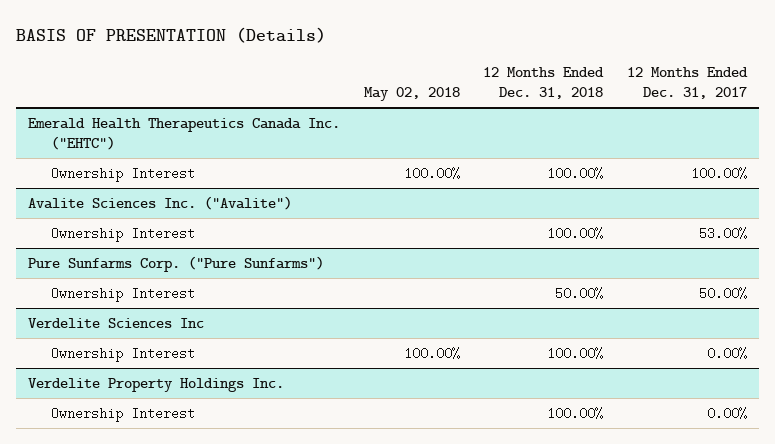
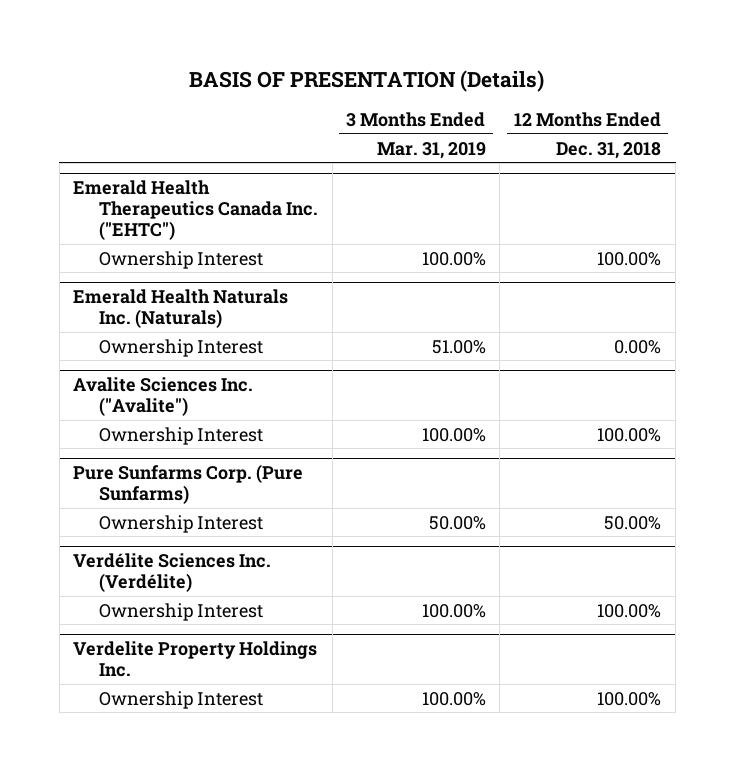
- | May 02, 2018 | 12 Months Ended Dec. 31, 2018 | 12 Months Ended Dec. 31, 2017
+ | 3 Months Ended Mar. 31, 2019 | 12 Months Ended Dec. 31, 2018
+ Emerald Health Naturals Inc. (Naturals)
+ Ownership Interest | 51.00% | 0.00%
- Pure Sunfarms Corp. ("Pure Sunfarms")
+ Pure Sunfarms Corp. (Pure Sunfarms)
- Verdelite Sciences Inc
+ Verdélite Sciences Inc. (Verdélite)

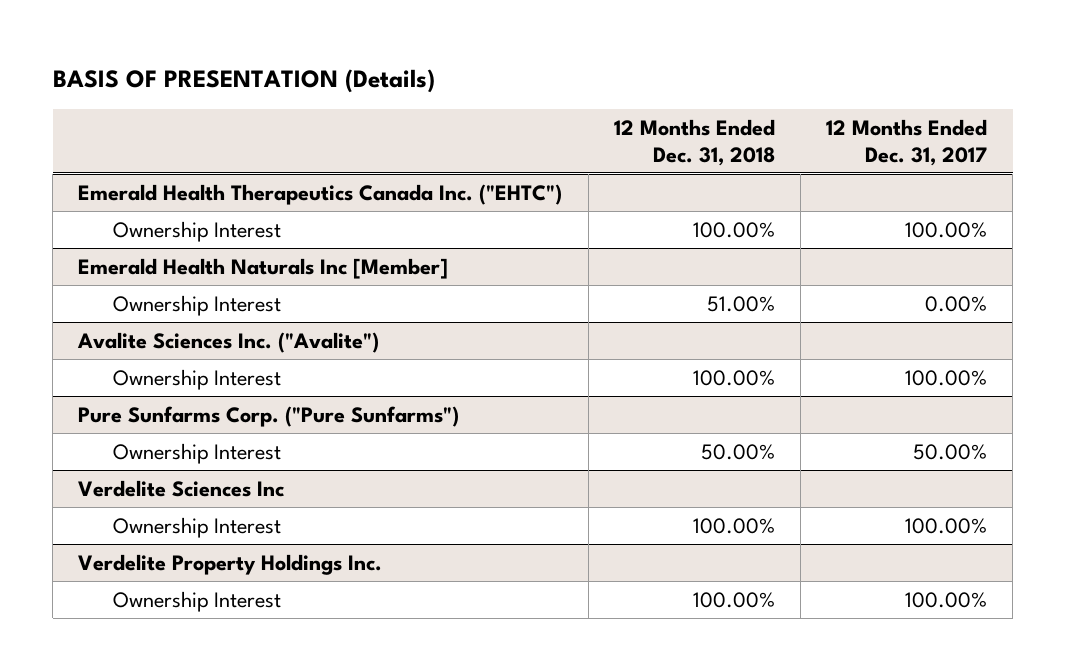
- | 3 Months Ended Mar. 31, 2019 | 12 Months Ended Dec. 31, 2018
+ | 12 Months Ended Dec. 31, 2018 | 12 Months Ended Dec. 31, 2017
- Emerald Health Naturals Inc. (Naturals)
- Ownership Interest | 51.00% | 0.00%
+ Emerald Health Naturals Inc [Member]
+ Ownership Interest | 51.00% | 0.00%
- Pure Sunfarms Corp. (Pure Sunfarms)
+ Pure Sunfarms Corp. ("Pure Sunfarms")
- Verdélite Sciences Inc. (Verdélite)
+ Verdelite Sciences Inc

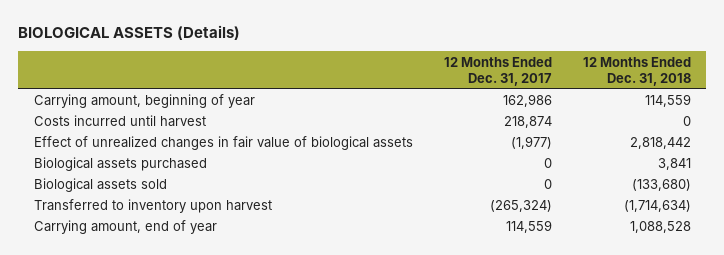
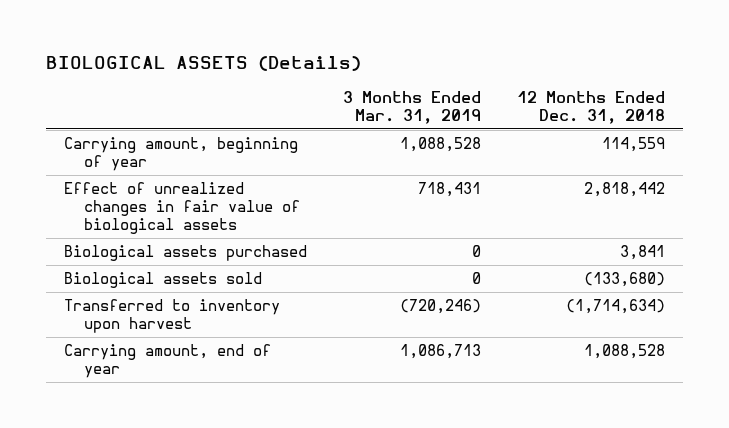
- | 12 Months Ended Dec. 31, 2017 | 12 Months Ended Dec. 31, 2018
+ | 3 Months Ended Mar. 31, 2019 | 12 Months Ended Dec. 31, 2018
- Costs incurred until harvest | 218,874 | 0

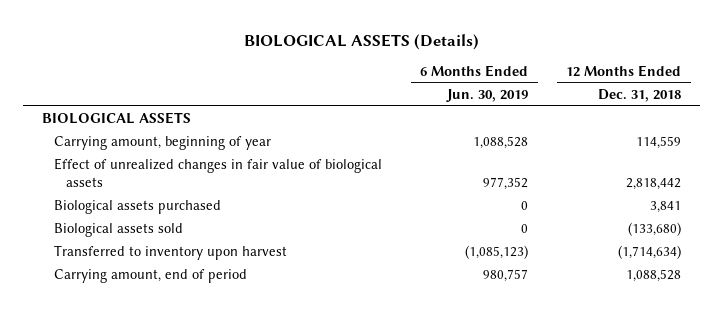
- | 3 Months Ended Mar. 31, 2019 | 12 Months Ended Dec. 31, 2018
+ | 6 Months Ended Jun. 30, 2019 | 12 Months Ended Dec. 31, 2018
+ BIOLOGICAL ASSETS
- Carrying amount, end of year | 1,086,713 | 1,088,528
+ Carrying amount, end of period | 980,757 | 1,088,528

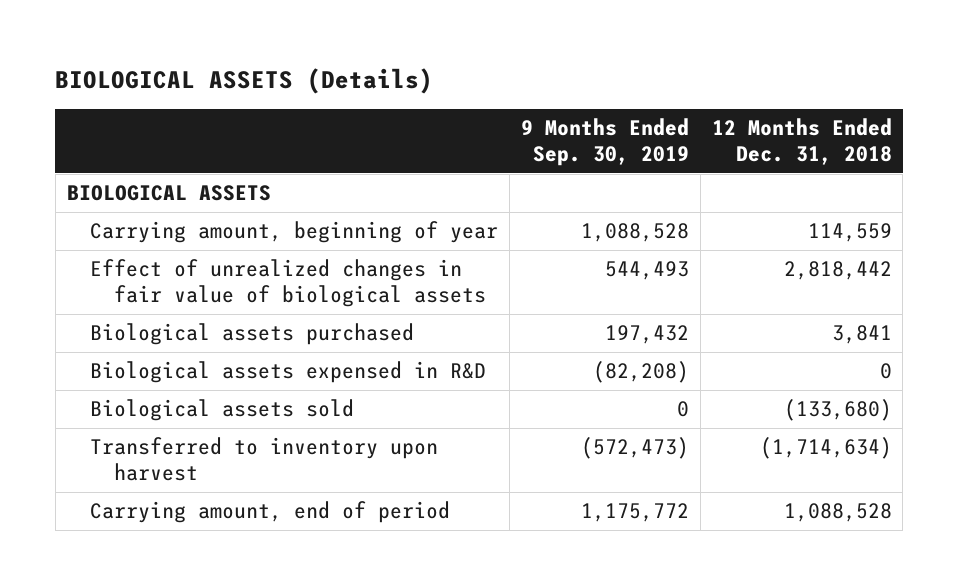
- | 6 Months Ended Jun. 30, 2019 | 12 Months Ended Dec. 31, 2018
+ | 9 Months Ended Sep. 30, 2019 | 12 Months Ended Dec. 31, 2018
+ Biological assets expensed in R&D | (82,208) | 0

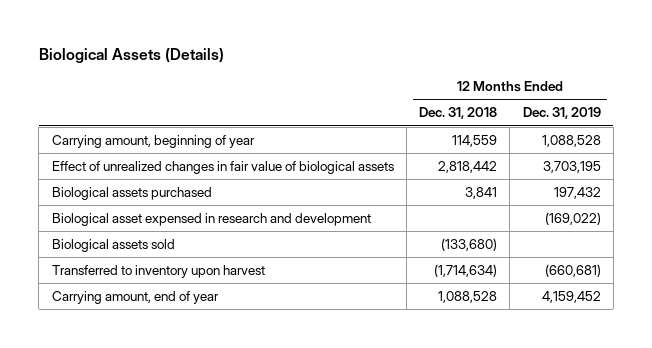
- BIOLOGICAL ASSETS (Details)
+ Biological Assets (Details)
- | 9 Months Ended Sep. 30, 2019 | 12 Months Ended Dec. 31, 2018
+ | 12 Months Ended Dec. 31, 2018 | 12 Months Ended Dec. 31, 2019
- BIOLOGICAL ASSETS
- Biological assets expensed in R&D | (82,208) | 0
+ Biological asset expensed in research and development | | (169,022)
- Carrying amount, end of period | 1,175,772 | 1,088,528
+ Carrying amount, end of year | 1,088,528 | 4,159,452

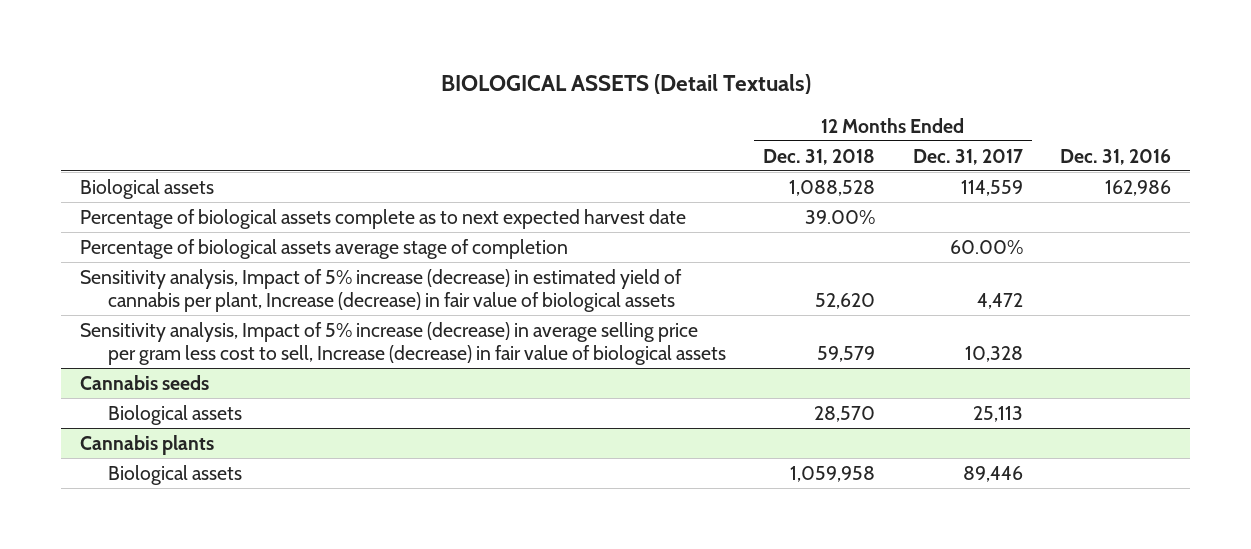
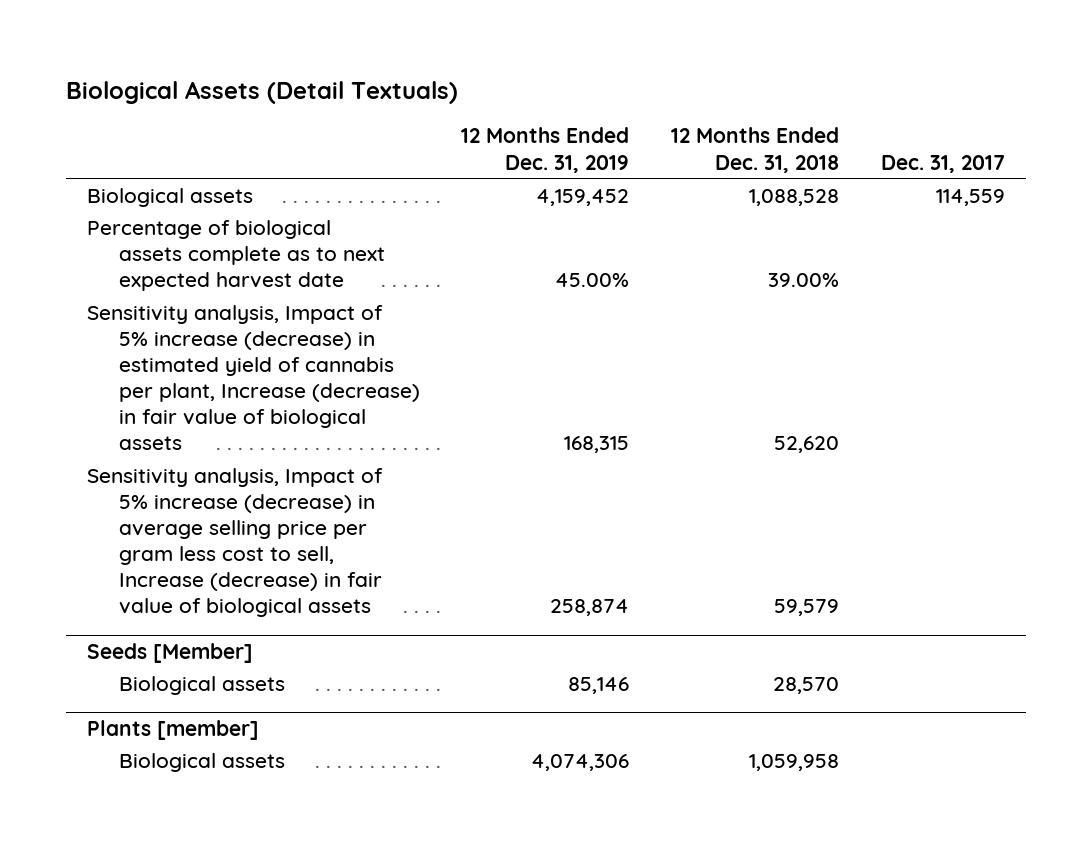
- BIOLOGICAL ASSETS (Detail Textuals)
+ Biological Assets (Detail Textuals)
- | 12 Months Ended Dec. 31, 2018 | 12 Months Ended Dec. 31, 2017 | Dec. 31, 2016
+ | 12 Months Ended Dec. 31, 2019 | 12 Months Ended Dec. 31, 2018 | Dec. 31, 2017
- Percentage of biological assets average stage of completion | | 60.00% |
- Cannabis seeds
+ Seeds [Member]
- Cannabis plants
+ Plants [member]

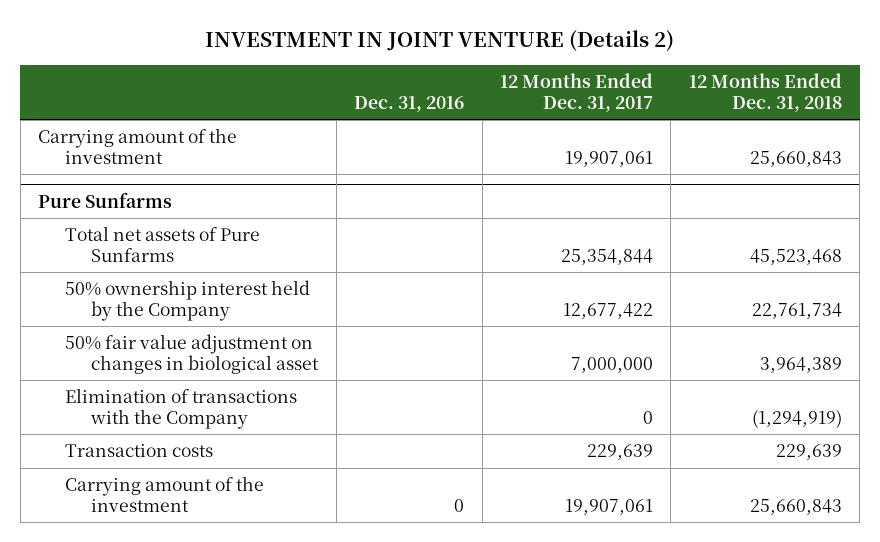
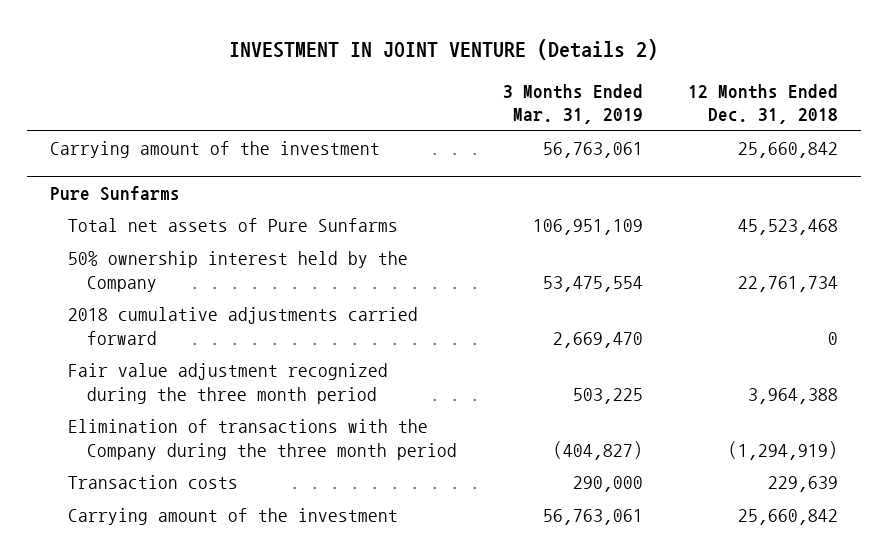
- | Dec. 31, 2016 | 12 Months Ended Dec. 31, 2017 | 12 Months Ended Dec. 31, 2018
+ | 3 Months Ended Mar. 31, 2019 | 12 Months Ended Dec. 31, 2018
- Carrying amount of the investment | | 19,907,061 | 25,660,843
+ Carrying amount of the investment | 56,763,061 | 25,660,842
@ Pure Sunfarms
- 50% fair value adjustment on changes in biological asset | | 7,000,000 | 3,964,389
- Elimination of transactions with the Company | | 0 | (1,294,919)
+ 2018 cumulative adjustments carried forward | 2,669,470 | 0
+ Fair value adjustment recognized during the three month period | 503,225 | 3,964,388
+ Elimination of transactions with the Company during the three month period | (404,827) | (1,294,919)
- Carrying amount of the investment | 0 | 19,907,061 | 25,660,843
+ Carrying amount of the investment | 56,763,061 | 25,660,842

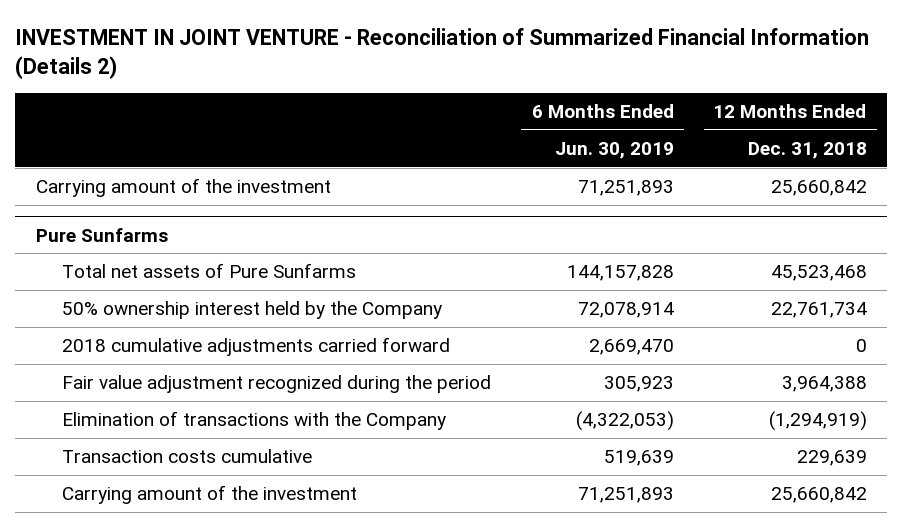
- INVESTMENT IN JOINT VENTURE (Details 2)
+ INVESTMENT IN JOINT VENTURE - Reconciliation of Summarized Financial Information (Details 2)
- | 3 Months Ended Mar. 31, 2019 | 12 Months Ended Dec. 31, 2018
+ | 6 Months Ended Jun. 30, 2019 | 12 Months Ended Dec. 31, 2018
@ Pure Sunfarms
- Fair value adjustment recognized during the three month period | 503,225 | 3,964,388
- Elimination of transactions with the Company during the three month period | (404,827) | (1,294,919)
- Transaction costs | 290,000 | 229,639
+ Fair value adjustment recognized during the period | 305,923 | 3,964,388
+ Elimination of transactions with the Company | (4,322,053) | (1,294,919)
+ Transaction costs cumulative | 519,639 | 229,639

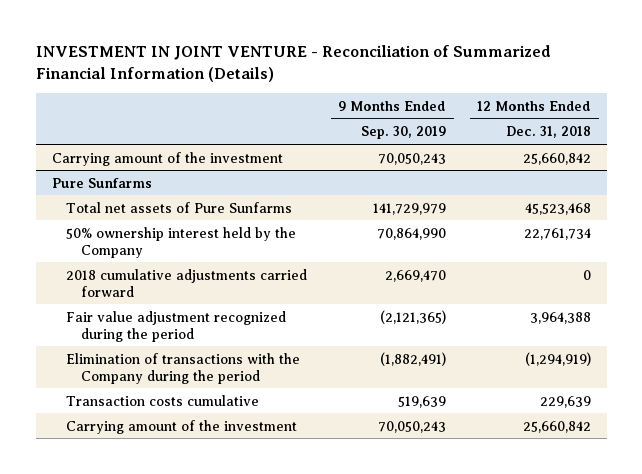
- INVESTMENT IN JOINT VENTURE - Reconciliation of Summarized Financial Information (Details 2)
+ INVESTMENT IN JOINT VENTURE - Reconciliation of Summarized Financial Information (Details)
- | 6 Months Ended Jun. 30, 2019 | 12 Months Ended Dec. 31, 2018
+ | 9 Months Ended Sep. 30, 2019 | 12 Months Ended Dec. 31, 2018
@ Pure Sunfarms
- Elimination of transactions with the Company | (4,322,053) | (1,294,919)
+ Elimination of transactions with the Company during the period | (1,882,491) | (1,294,919)

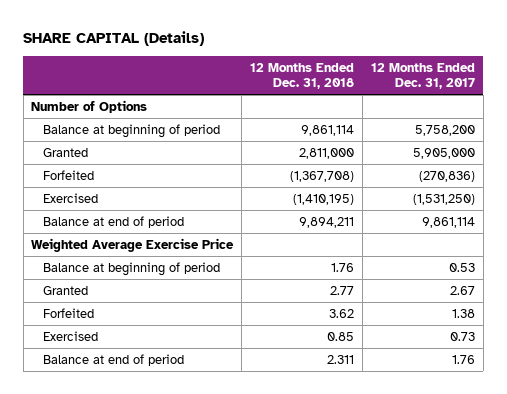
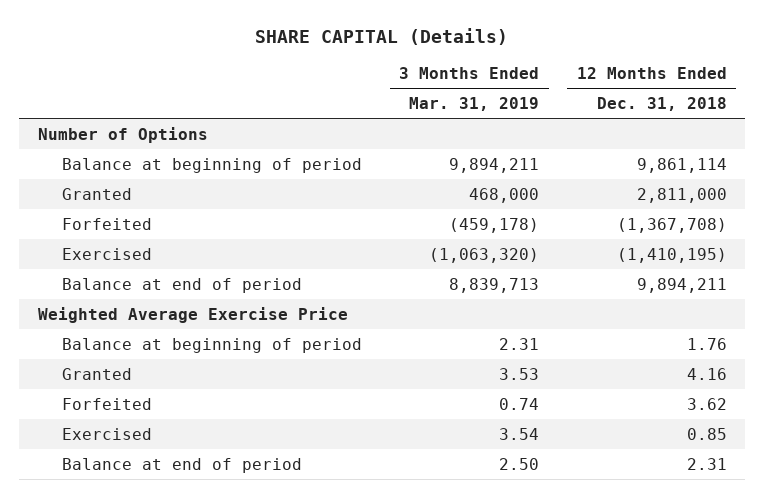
- | 12 Months Ended Dec. 31, 2018 | 12 Months Ended Dec. 31, 2017
+ | 3 Months Ended Mar. 31, 2019 | 12 Months Ended Dec. 31, 2018
- Granted | 2.77 | 2.67
+ Granted | 3.53 | 4.16
- Balance at end of period | 2.311 | 1.76
+ Balance at end of period | 2.50 | 2.31

